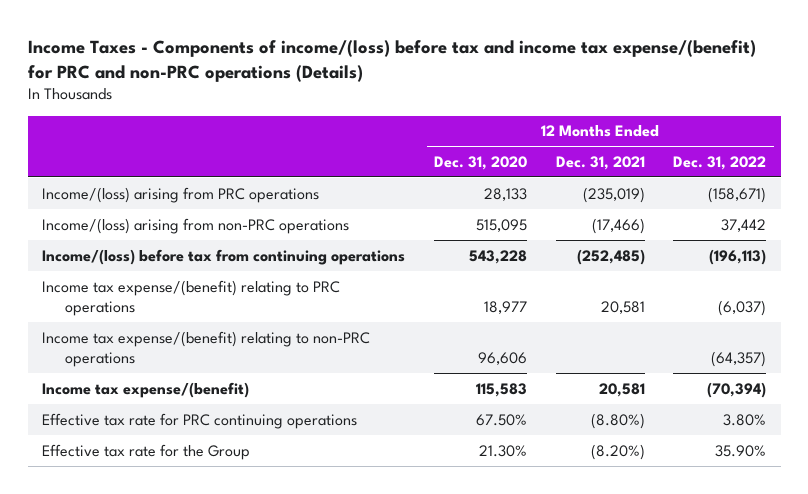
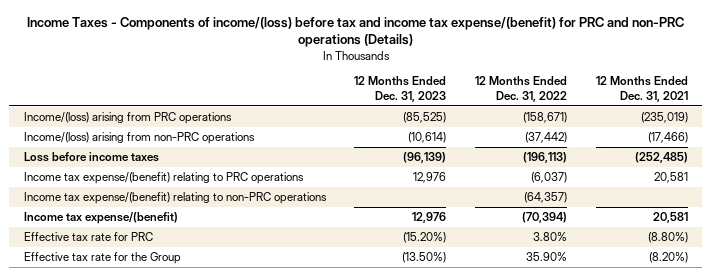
- | 12 Months Ended Dec. 31, 2020 | 12 Months Ended Dec. 31, 2021 | 12 Months Ended Dec. 31, 2022
+ | 12 Months Ended Dec. 31, 2023 | 12 Months Ended Dec. 31, 2022 | 12 Months Ended Dec. 31, 2021
- Income/(loss) arising from non-PRC operations | 515,095 | (17,466) | 37,442
- Income/(loss) before tax from continuing operations | 543,228 | (252,485) | (196,113)
+ Income/(loss) arising from non-PRC operations | (10,614) | (37,442) | (17,466)
+ Loss before income taxes | (96,139) | (196,113) | (252,485)
- Effective tax rate for PRC continuing operations | 67.50% | (8.80%) | 3.80%
+ Effective tax rate for PRC | (15.20%) | 3.80% | (8.80%)

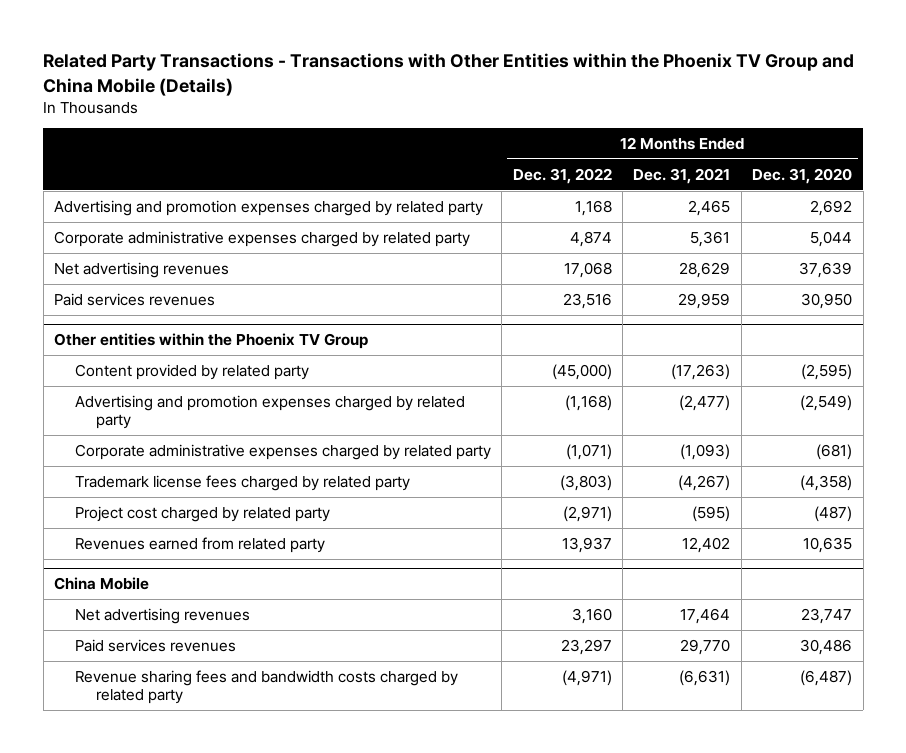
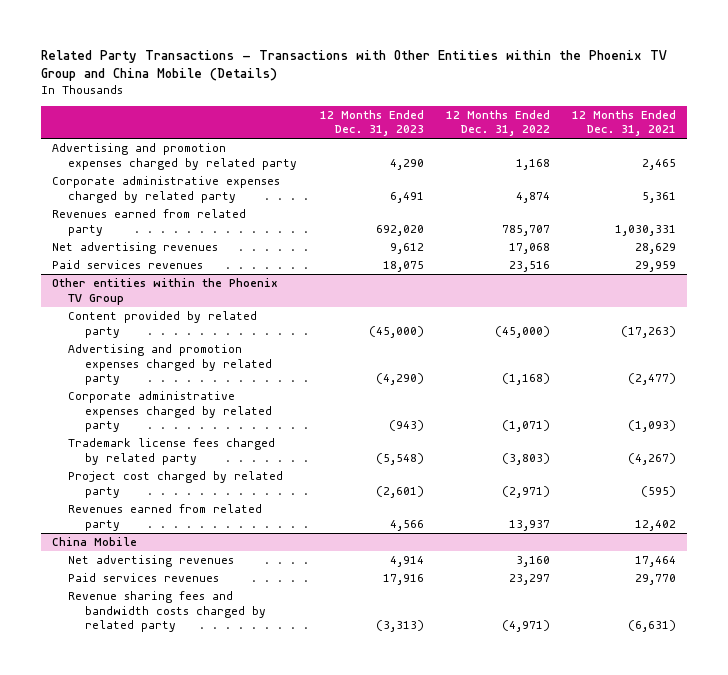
- | 12 Months Ended Dec. 31, 2022 | 12 Months Ended Dec. 31, 2021 | 12 Months Ended Dec. 31, 2020
+ | 12 Months Ended Dec. 31, 2023 | 12 Months Ended Dec. 31, 2022 | 12 Months Ended Dec. 31, 2021
+ Revenues earned from related party | 692,020 | 785,707 | 1,030,331

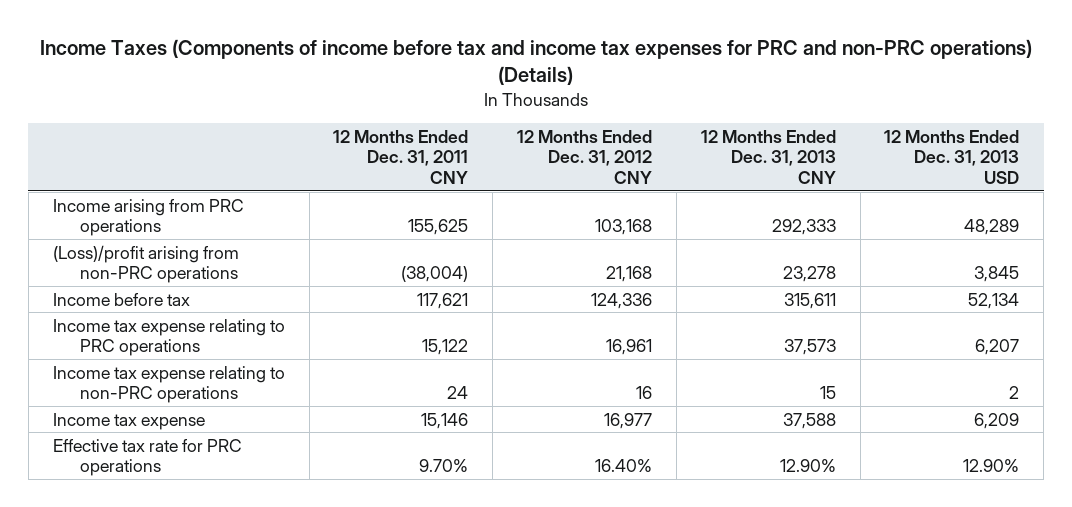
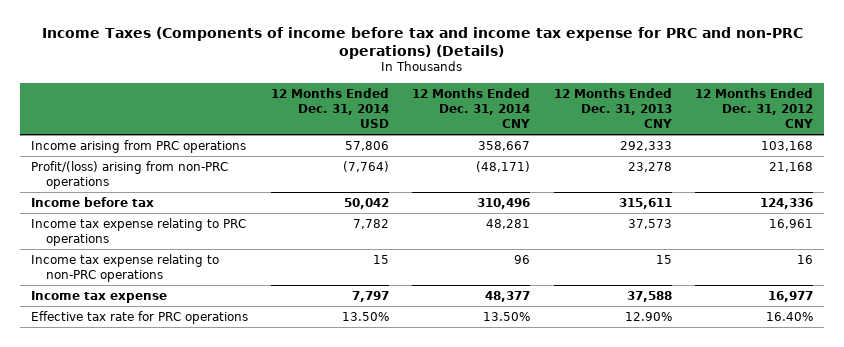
- Income Taxes (Components of income before tax and income tax expenses for PRC and non-PRC operations) (Details)
+ Income Taxes (Components of income before tax and income tax expense for PRC and non-PRC operations) (Details)
- | 12 Months Ended Dec. 31, 2011 CNY | 12 Months Ended Dec. 31, 2012 CNY | 12 Months Ended Dec. 31, 2013 CNY | 12 Months Ended Dec. 31, 2013 USD
+ | 12 Months Ended Dec. 31, 2014 USD | 12 Months Ended Dec. 31, 2014 CNY | 12 Months Ended Dec. 31, 2013 CNY | 12 Months Ended Dec. 31, 2012 CNY
- (Loss)/profit arising from non-PRC operations | (38,004) | 21,168 | 23,278 | 3,845
+ Profit/(loss) arising from non-PRC operations | (7,764) | (48,171) | 23,278 | 21,168

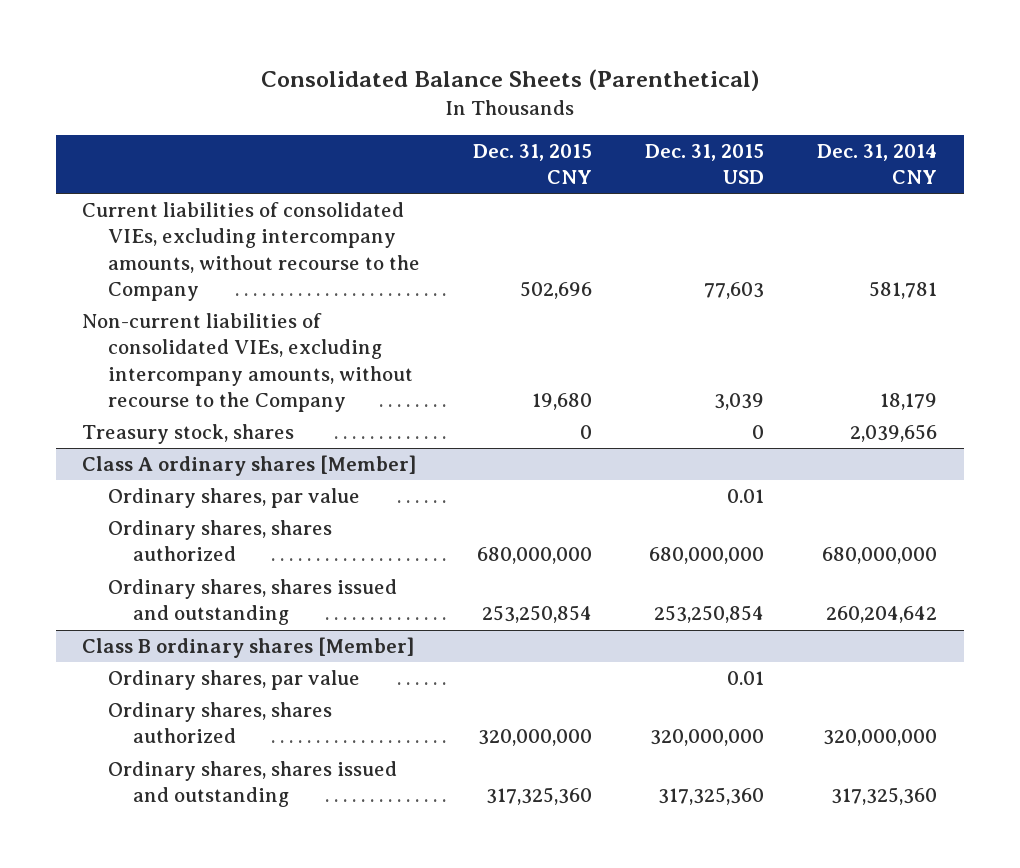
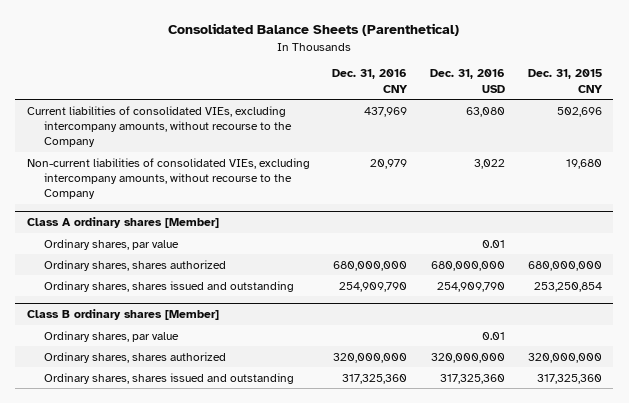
- | Dec. 31, 2015 CNY | Dec. 31, 2015 USD | Dec. 31, 2014 CNY
+ | Dec. 31, 2016 CNY | Dec. 31, 2016 USD | Dec. 31, 2015 CNY
- Treasury stock, shares | 0 | 0 | 2,039,656

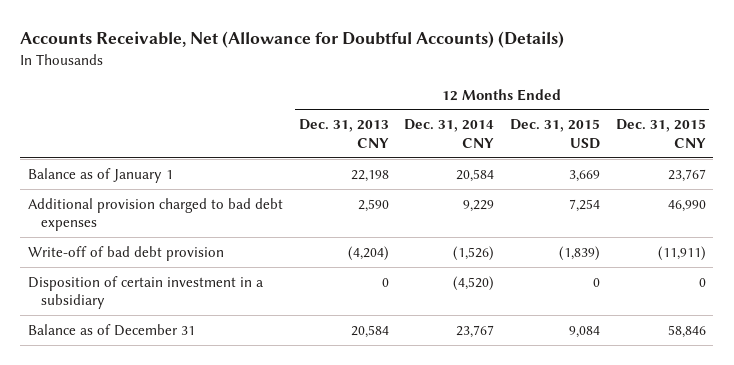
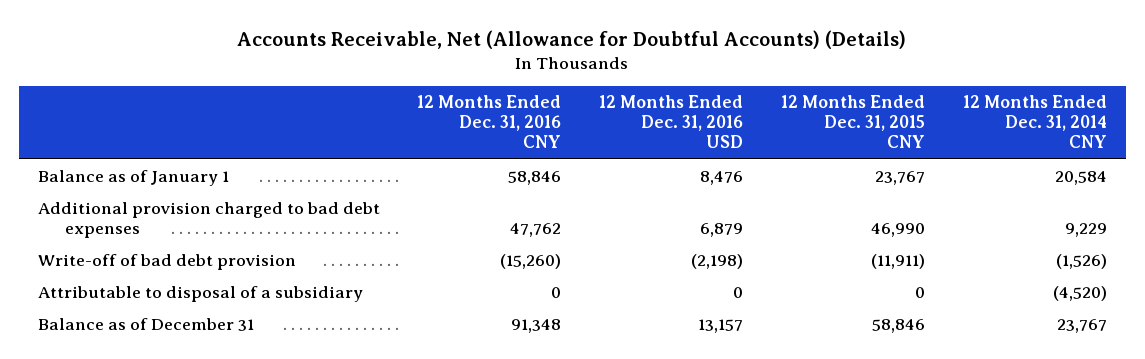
- | 12 Months Ended Dec. 31, 2013 CNY | 12 Months Ended Dec. 31, 2014 CNY | 12 Months Ended Dec. 31, 2015 USD | 12 Months Ended Dec. 31, 2015 CNY
+ | 12 Months Ended Dec. 31, 2016 CNY | 12 Months Ended Dec. 31, 2016 USD | 12 Months Ended Dec. 31, 2015 CNY | 12 Months Ended Dec. 31, 2014 CNY
- Disposition of certain investment in a subsidiary | 0 | (4,520) | 0 | 0
+ Attributable to disposal of a subsidiary | 0 | 0 | 0 | (4,520)

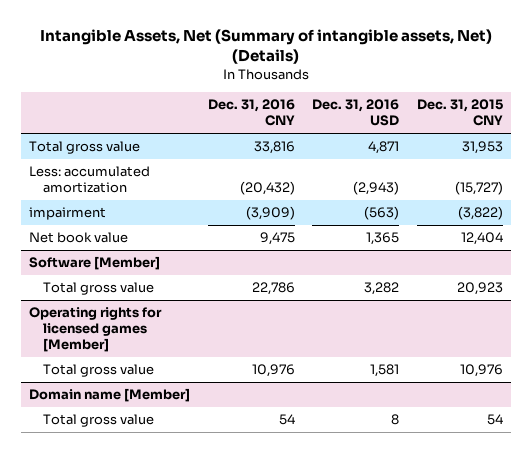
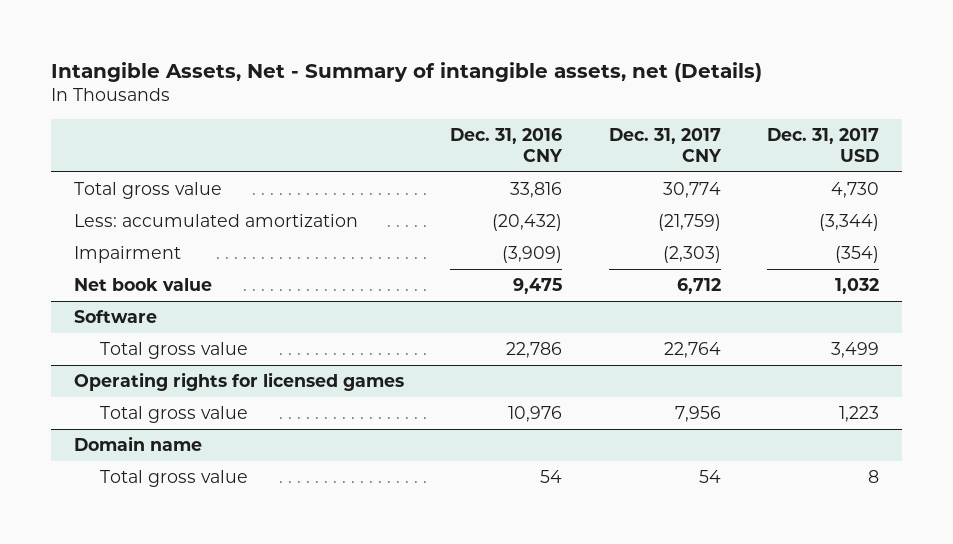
- Intangible Assets, Net (Summary of intangible assets, Net) (Details)
+ Intangible Assets, Net - Summary of intangible assets, net (Details)
- | Dec. 31, 2016 CNY | Dec. 31, 2016 USD | Dec. 31, 2015 CNY
+ | Dec. 31, 2016 CNY | Dec. 31, 2017 CNY | Dec. 31, 2017 USD
- impairment | (3,909) | (563) | (3,822)
+ Impairment | (3,909) | (2,303) | (354)
- Software [Member]
+ Software
- Operating rights for licensed games [Member]
+ Operating rights for licensed games
- Domain name [Member]
+ Domain name

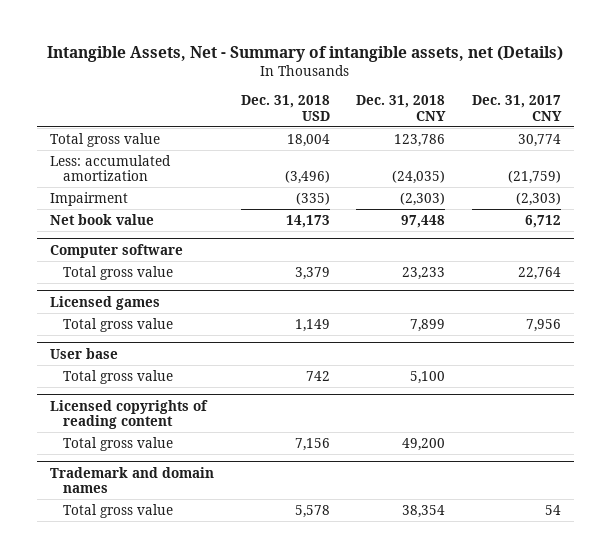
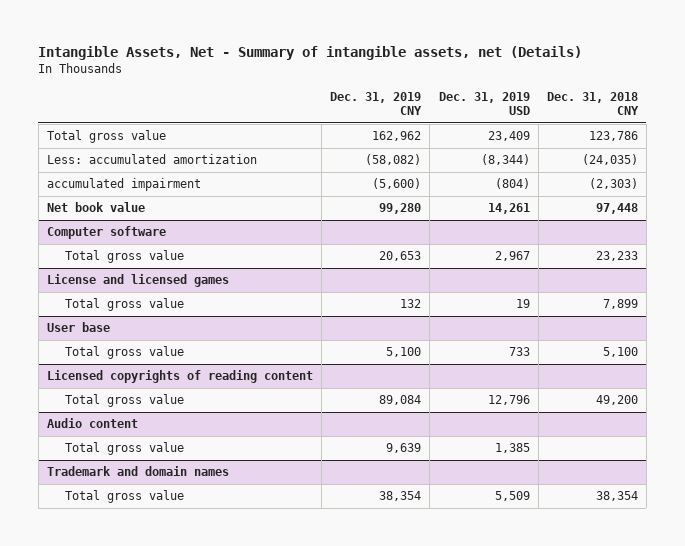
- | Dec. 31, 2018 USD | Dec. 31, 2018 CNY | Dec. 31, 2017 CNY
+ | Dec. 31, 2019 CNY | Dec. 31, 2019 USD | Dec. 31, 2018 CNY
- Impairment | (335) | (2,303) | (2,303)
+ accumulated impairment | (5,600) | (804) | (2,303)
- Licensed games
+ License and licensed games
+ Audio content
+ Total gross value | 9,639 | 1,385 |

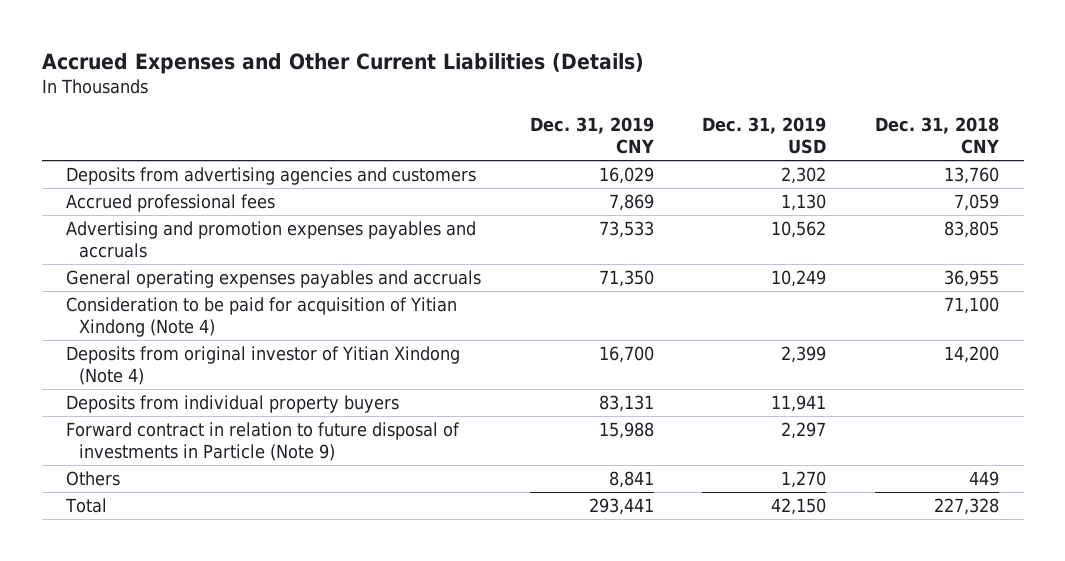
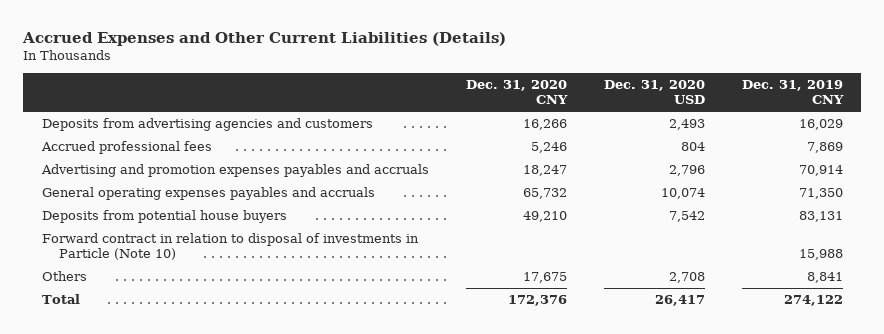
- | Dec. 31, 2019 CNY | Dec. 31, 2019 USD | Dec. 31, 2018 CNY
+ | Dec. 31, 2020 CNY | Dec. 31, 2020 USD | Dec. 31, 2019 CNY
- Advertising and promotion expenses payables and accruals | 73,533 | 10,562 | 83,805
+ Advertising and promotion expenses payables and accruals | 18,247 | 2,796 | 70,914
- Consideration to be paid for acquisition of Yitian Xindong (Note 4) | | | 71,100
- Deposits from original investor of Yitian Xindong (Note 4) | 16,700 | 2,399 | 14,200
- Deposits from individual property buyers | 83,131 | 11,941 |
- Forward contract in relation to future disposal of investments in Particle (Note 9) | 15,988 | 2,297 |
+ Deposits from potential house buyers | 49,210 | 7,542 | 83,131
+ Forward contract in relation to disposal of investments in Particle (Note 10) | | | 15,988
- Total | 293,441 | 42,150 | 227,328
+ Total | 172,376 | 26,417 | 274,122

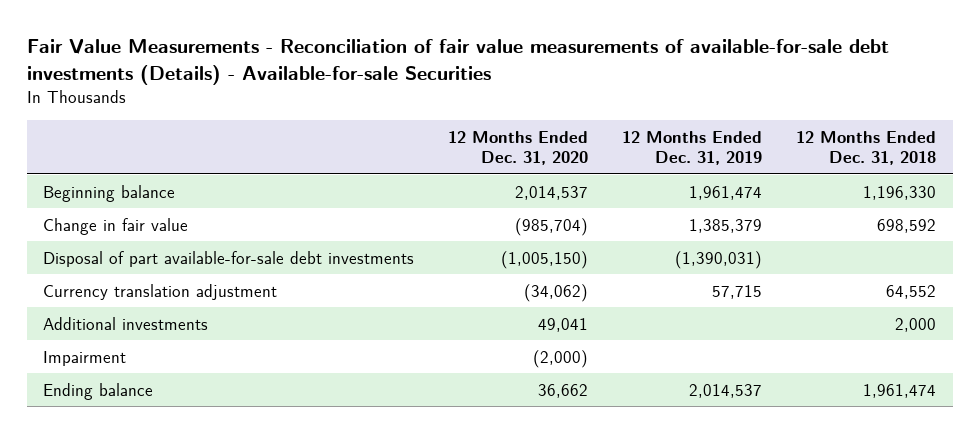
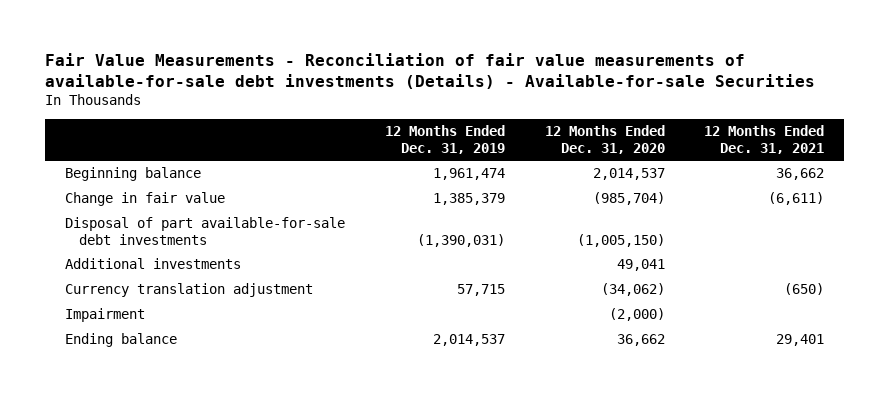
- | 12 Months Ended Dec. 31, 2020 | 12 Months Ended Dec. 31, 2019 | 12 Months Ended Dec. 31, 2018
+ | 12 Months Ended Dec. 31, 2019 | 12 Months Ended Dec. 31, 2020 | 12 Months Ended Dec. 31, 2021
moved down: Currency translation adjustment | 57,715 | (34,062) | (650)

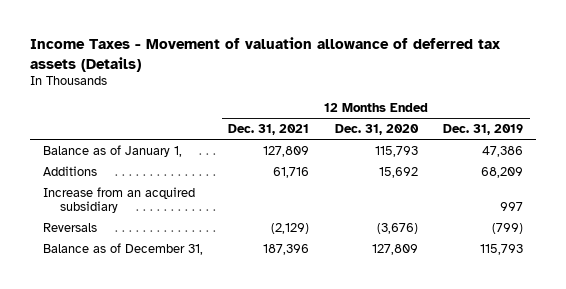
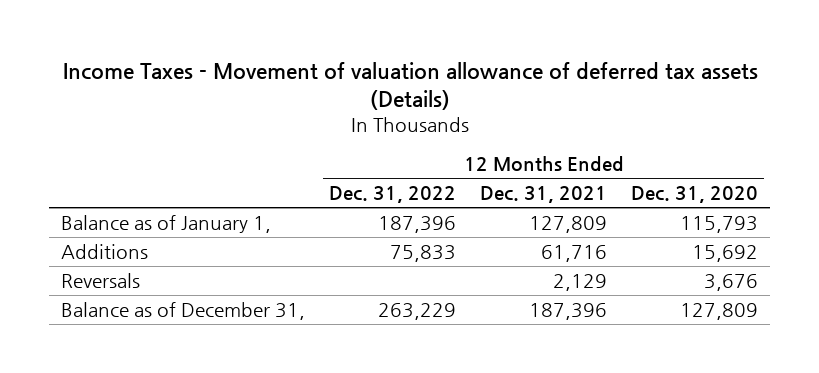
- | 12 Months Ended Dec. 31, 2021 | 12 Months Ended Dec. 31, 2020 | 12 Months Ended Dec. 31, 2019
+ | 12 Months Ended Dec. 31, 2022 | 12 Months Ended Dec. 31, 2021 | 12 Months Ended Dec. 31, 2020
- Increase from an acquired subsidiary | | | 997
- Reversals | (2,129) | (3,676) | (799)
+ Reversals | | 2,129 | 3,676

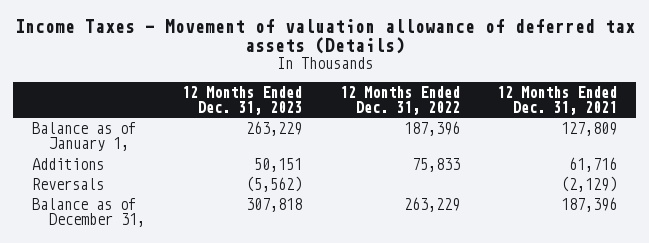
- | 12 Months Ended Dec. 31, 2022 | 12 Months Ended Dec. 31, 2021 | 12 Months Ended Dec. 31, 2020
+ | 12 Months Ended Dec. 31, 2023 | 12 Months Ended Dec. 31, 2022 | 12 Months Ended Dec. 31, 2021
- Reversals | | 2,129 | 3,676
+ Reversals | (5,562) | | (2,129)

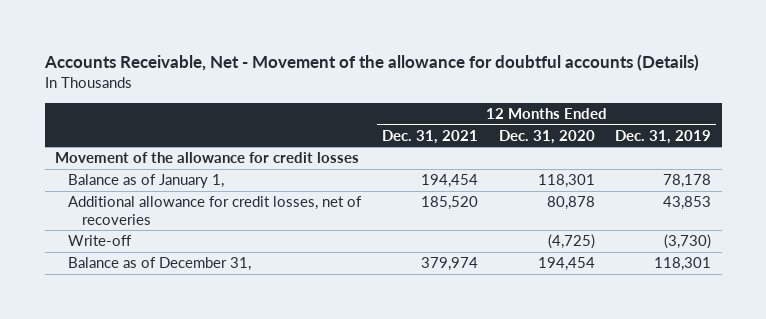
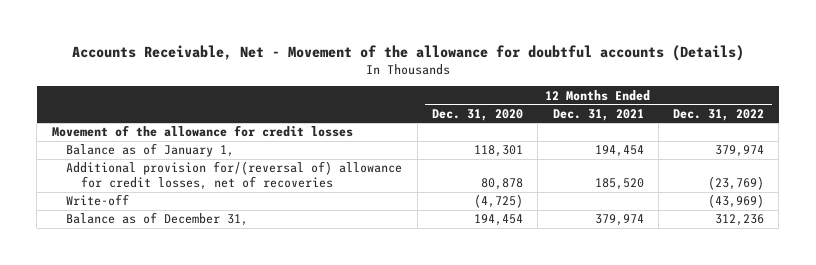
- | 12 Months Ended Dec. 31, 2021 | 12 Months Ended Dec. 31, 2020 | 12 Months Ended Dec. 31, 2019
+ | 12 Months Ended Dec. 31, 2020 | 12 Months Ended Dec. 31, 2021 | 12 Months Ended Dec. 31, 2022
- Additional allowance for credit losses, net of recoveries | 185,520 | 80,878 | 43,853
+ Additional provision for/(reversal of) allowance for credit losses, net of recoveries | 80,878 | 185,520 | (23,769)

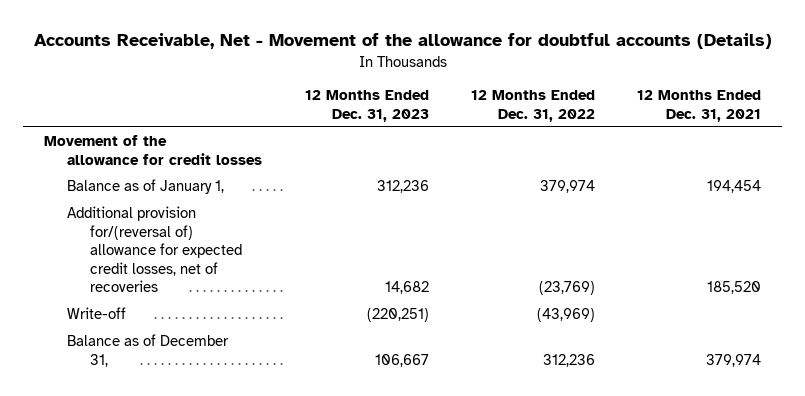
- | 12 Months Ended Dec. 31, 2020 | 12 Months Ended Dec. 31, 2021 | 12 Months Ended Dec. 31, 2022
+ | 12 Months Ended Dec. 31, 2023 | 12 Months Ended Dec. 31, 2022 | 12 Months Ended Dec. 31, 2021
- Additional provision for/(reversal of) allowance for credit losses, net of recoveries | 80,878 | 185,520 | (23,769)
+ Additional provision for/(reversal of) allowance for expected credit losses, net of recoveries | 14,682 | (23,769) | 185,520

